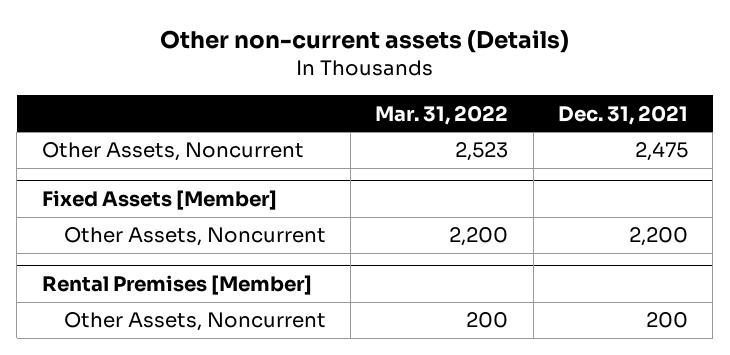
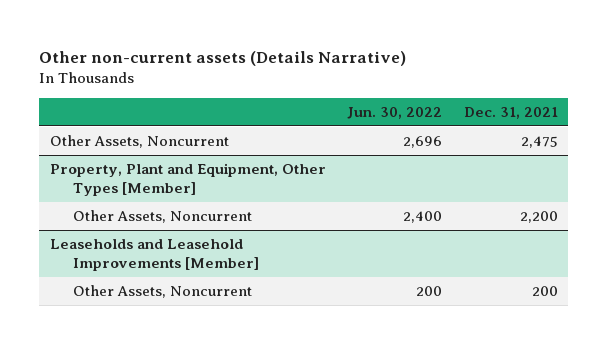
- Other non-current assets (Details)
+ Other non-current assets (Details Narrative)
- | Mar. 31, 2022 | Dec. 31, 2021
+ | Jun. 30, 2022 | Dec. 31, 2021
- Fixed Assets [Member]
+ Property, Plant and Equipment, Other Types [Member]
- Rental Premises [Member]
+ Leaseholds and Leasehold Improvements [Member]

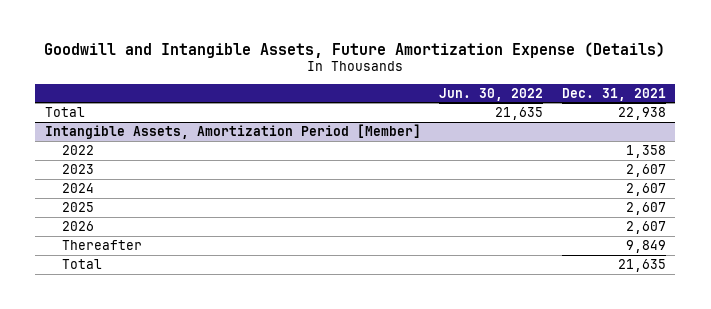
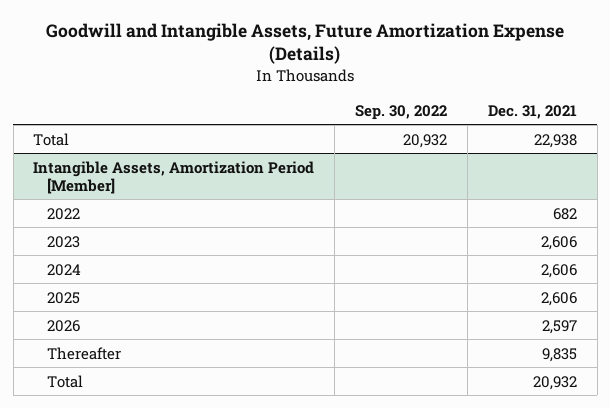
- | Jun. 30, 2022 | Dec. 31, 2021
+ | Sep. 30, 2022 | Dec. 31, 2021
@ Intangible Assets, Amortization Period [Member]
- 2022 | | 1,358
- 2023 | | 2,607
- 2024 | | 2,607
- 2025 | | 2,607
- 2026 | | 2,607
- Thereafter | | 9,849
- Total | | 21,635
+ 2022 | | 682
+ 2023 | | 2,606
+ 2024 | | 2,606
+ 2025 | | 2,606
+ 2026 | | 2,597
+ Thereafter | | 9,835
+ Total | | 20,932

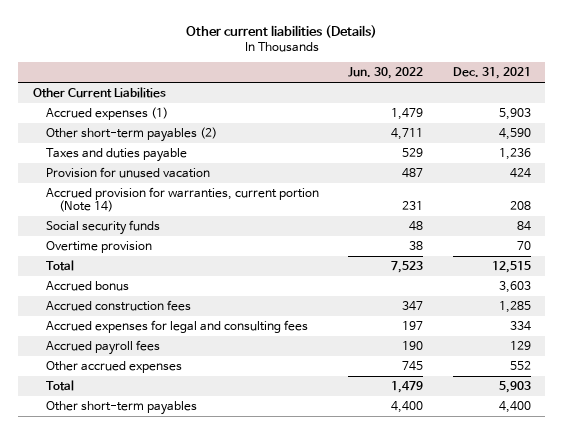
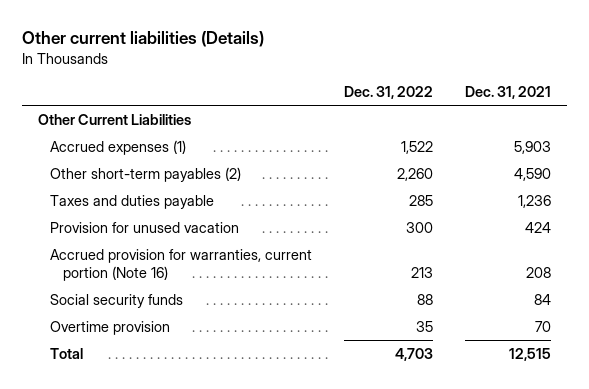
- | Jun. 30, 2022 | Dec. 31, 2021
+ | Dec. 31, 2022 | Dec. 31, 2021
- Accrued provision for warranties, current portion (Note 14) | 231 | 208
+ Accrued provision for warranties, current portion (Note 16) | 213 | 208
- Accrued bonus | | 3,603
- Accrued construction fees | 347 | 1,285
- Accrued expenses for legal and consulting fees | 197 | 334
- Accrued payroll fees | 190 | 129
- Other accrued expenses | 745 | 552
- Total | 1,479 | 5,903
- Other short-term payables | 4,400 | 4,400

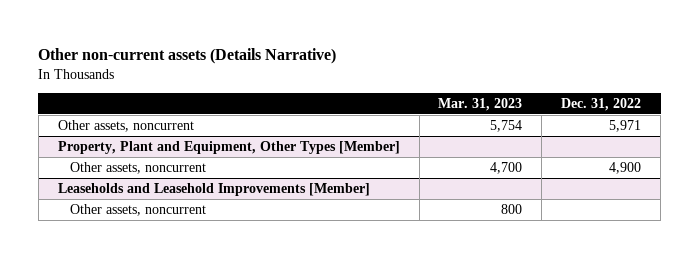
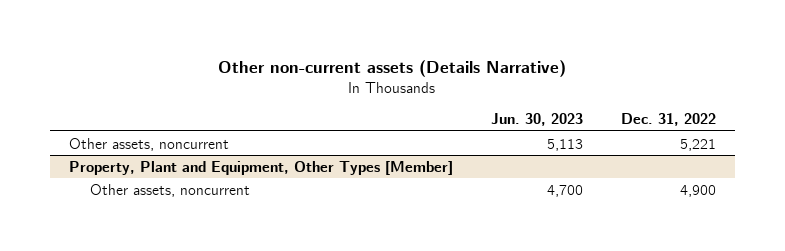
- | Mar. 31, 2023 | Dec. 31, 2022
+ | Jun. 30, 2023 | Dec. 31, 2022
- Other assets, noncurrent | 5,754 | 5,971
+ Other assets, noncurrent | 5,113 | 5,221
- Leaseholds and Leasehold Improvements [Member]
- Other assets, noncurrent | 800 |

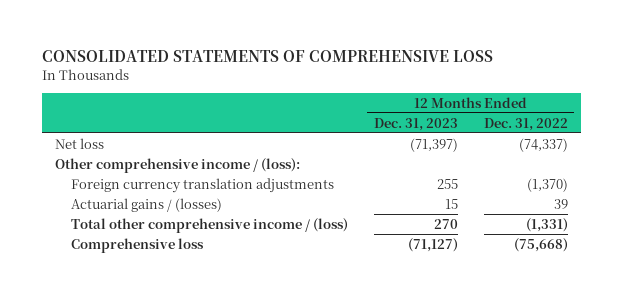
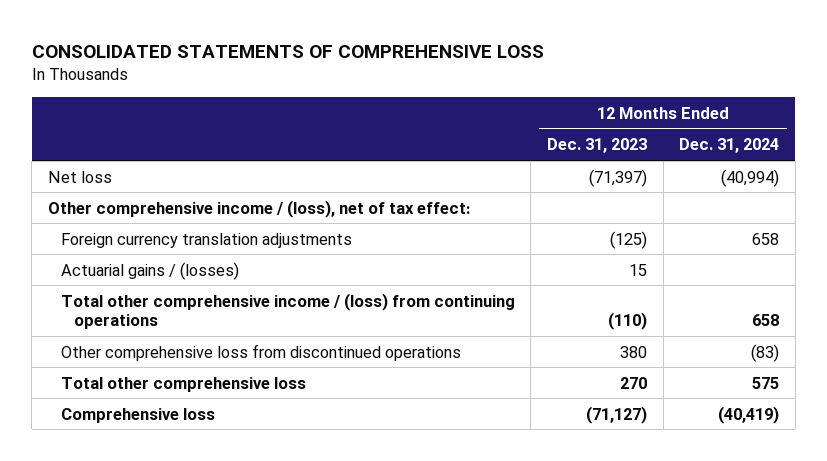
- | 12 Months Ended Dec. 31, 2023 | 12 Months Ended Dec. 31, 2022
+ | 12 Months Ended Dec. 31, 2023 | 12 Months Ended Dec. 31, 2024
- Other comprehensive income / (loss):
- Foreign currency translation adjustments | 255 | (1,370)
+ Other comprehensive income / (loss), net of tax effect:
+ Foreign currency translation adjustments | (125) | 658
- Total other comprehensive income / (loss) | 270 | (1,331)
+ Total other comprehensive income / (loss) from continuing operations | (110) | 658
+ Other comprehensive loss from discontinued operations | 380 | (83)
+ Total other comprehensive loss | 270 | 575

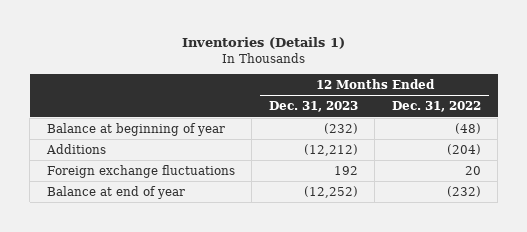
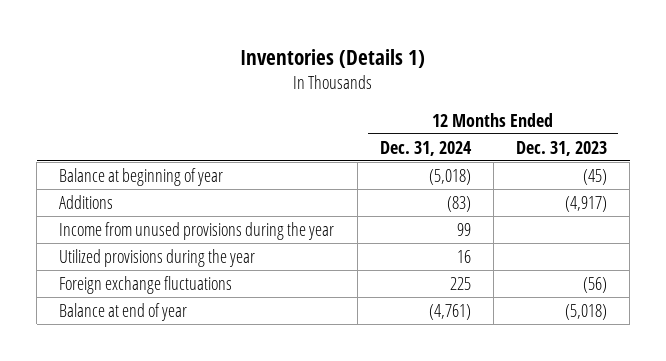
- | 12 Months Ended Dec. 31, 2023 | 12 Months Ended Dec. 31, 2022
+ | 12 Months Ended Dec. 31, 2024 | 12 Months Ended Dec. 31, 2023
- Balance at beginning of year | (232) | (48)
- Additions | (12,212) | (204)
- Foreign exchange fluctuations | 192 | 20
- Balance at end of year | (12,252) | (232)
+ Balance at beginning of year | (5,018) | (45)
+ Additions | (83) | (4,917)
+ Income from unused provisions during the year | 99 |
+ Utilized provisions during the year | 16 |
+ Foreign exchange fluctuations | 225 | (56)
+ Balance at end of year | (4,761) | (5,018)

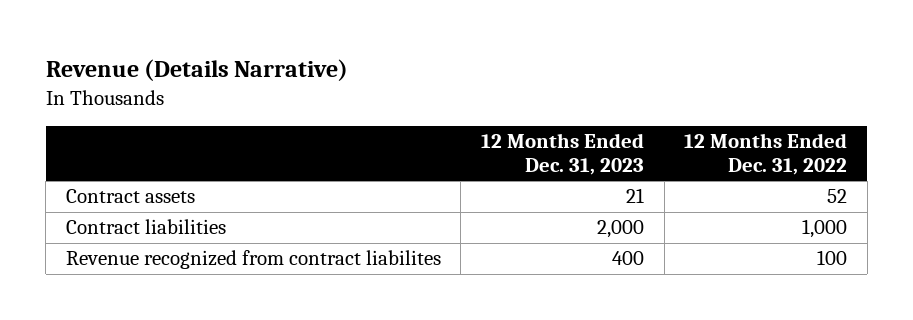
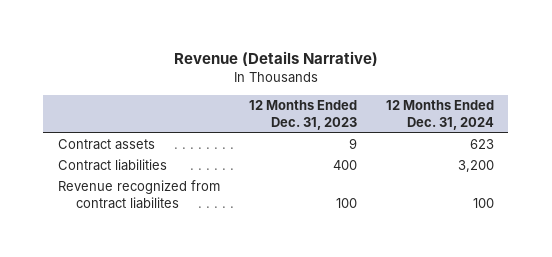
- | 12 Months Ended Dec. 31, 2023 | 12 Months Ended Dec. 31, 2022
+ | 12 Months Ended Dec. 31, 2023 | 12 Months Ended Dec. 31, 2024
- Contract assets | 21 | 52
- Contract liabilities | 2,000 | 1,000
- Revenue recognized from contract liabilites | 400 | 100
+ Contract assets | 9 | 623
+ Contract liabilities | 400 | 3,200
+ Revenue recognized from contract liabilites | 100 | 100

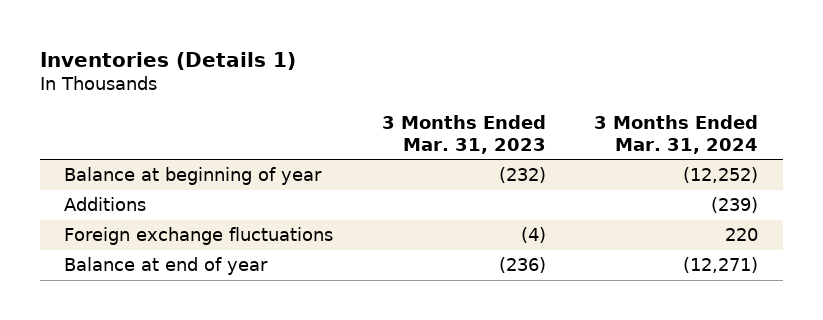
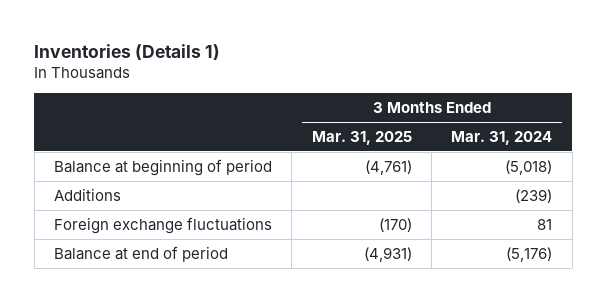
- | 3 Months Ended Mar. 31, 2023 | 3 Months Ended Mar. 31, 2024
+ | 3 Months Ended Mar. 31, 2025 | 3 Months Ended Mar. 31, 2024
- Balance at beginning of year | (232) | (12,252)
+ Balance at beginning of period | (4,761) | (5,018)
- Foreign exchange fluctuations | (4) | 220
- Balance at end of year | (236) | (12,271)
+ Foreign exchange fluctuations | (170) | 81
+ Balance at end of period | (4,931) | (5,176)

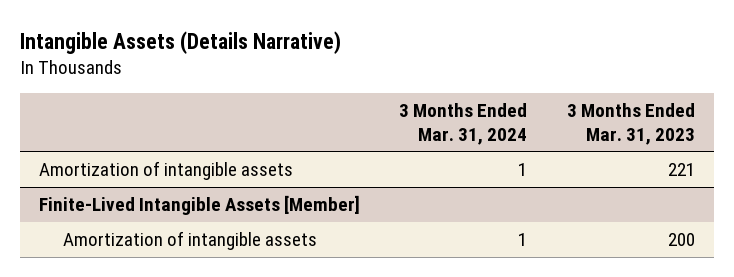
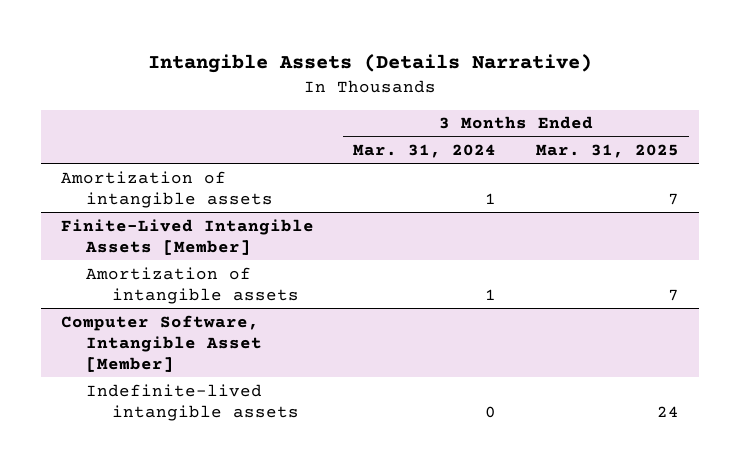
- | 3 Months Ended Mar. 31, 2024 | 3 Months Ended Mar. 31, 2023
+ | 3 Months Ended Mar. 31, 2024 | 3 Months Ended Mar. 31, 2025
+ Computer Software, Intangible Asset [Member]
+ Indefinite-lived intangible assets | 0 | 24

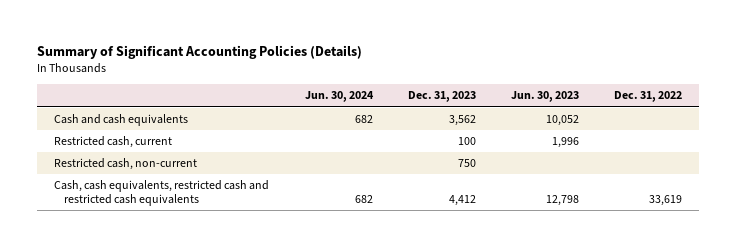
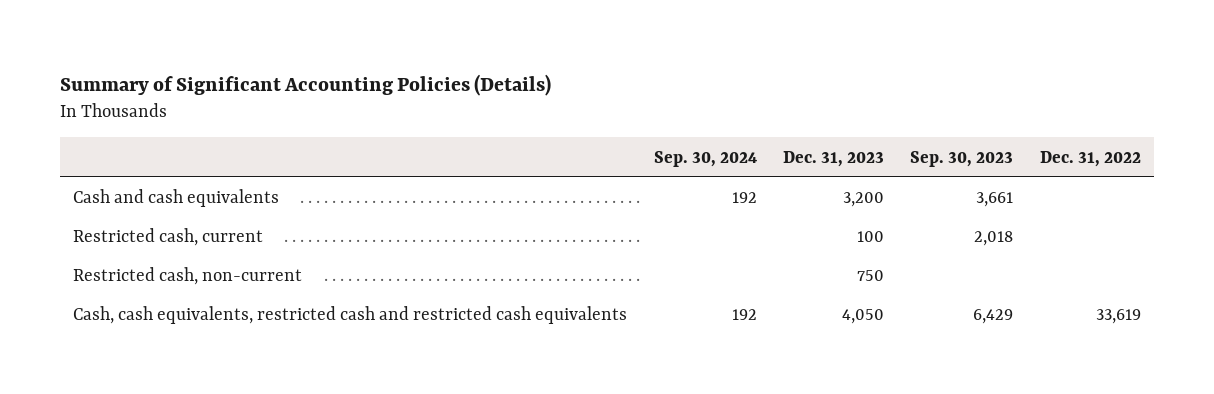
- | Jun. 30, 2024 | Dec. 31, 2023 | Jun. 30, 2023 | Dec. 31, 2022
+ | Sep. 30, 2024 | Dec. 31, 2023 | Sep. 30, 2023 | Dec. 31, 2022
- Cash and cash equivalents | 682 | 3,562 | 10,052 |
+ Cash and cash equivalents | 192 | 3,200 | 3,661 |
- Cash, cash equivalents, restricted cash and restricted cash equivalents | 682 | 4,412 | 12,798 | 33,619
+ Cash, cash equivalents, restricted cash and restricted cash equivalents | 192 | 4,050 | 6,429 | 33,619

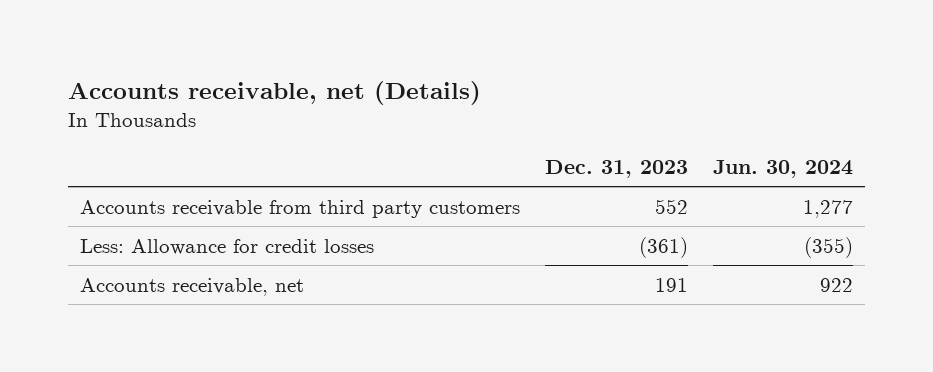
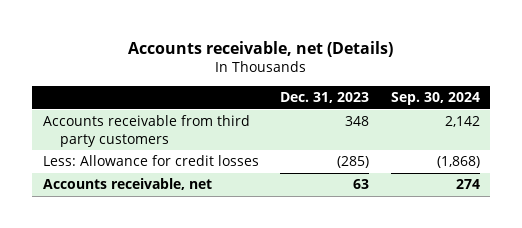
- | Dec. 31, 2023 | Jun. 30, 2024
+ | Dec. 31, 2023 | Sep. 30, 2024
- Accounts receivable from third party customers | 552 | 1,277
- Less: Allowance for credit losses | (361) | (355)
- Accounts receivable, net | 191 | 922
+ Accounts receivable from third party customers | 348 | 2,142
+ Less: Allowance for credit losses | (285) | (1,868)
+ Accounts receivable, net | 63 | 274

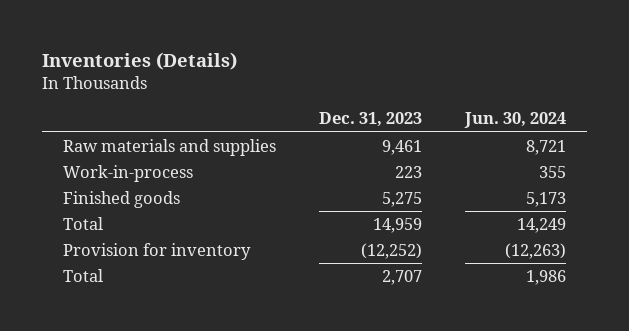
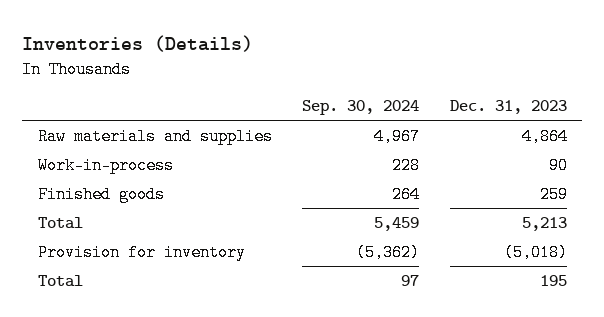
- | Dec. 31, 2023 | Jun. 30, 2024
+ | Sep. 30, 2024 | Dec. 31, 2023
- Raw materials and supplies | 9,461 | 8,721
- Work-in-process | 223 | 355
- Finished goods | 5,275 | 5,173
- Total | 14,959 | 14,249
- Provision for inventory | (12,252) | (12,263)
- Total | 2,707 | 1,986
+ Raw materials and supplies | 4,967 | 4,864
+ Work-in-process | 228 | 90
+ Finished goods | 264 | 259
+ Total | 5,459 | 5,213
+ Provision for inventory | (5,362) | (5,018)
+ Total | 97 | 195

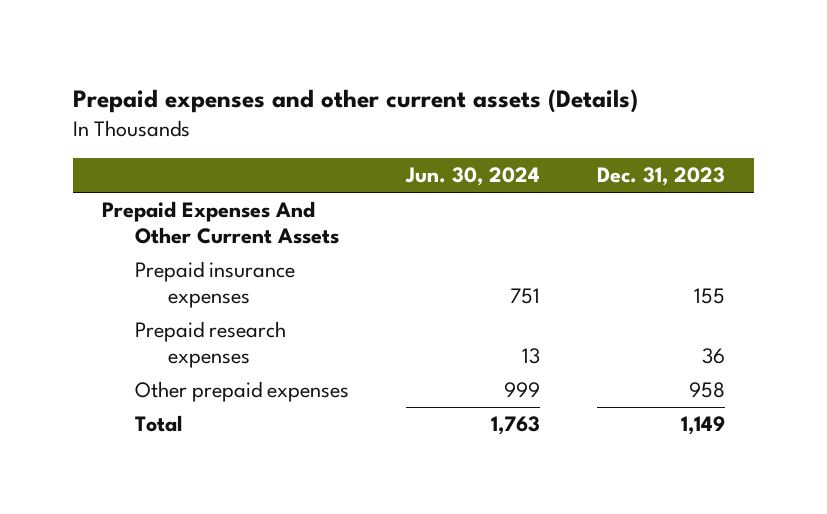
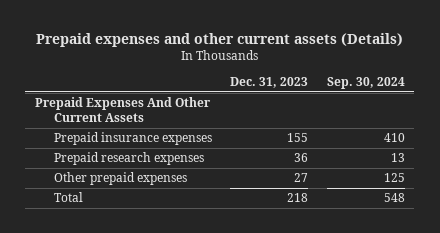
- | Jun. 30, 2024 | Dec. 31, 2023
+ | Dec. 31, 2023 | Sep. 30, 2024
- Other prepaid expenses | 999 | 958
- Total | 1,763 | 1,149
+ Other prepaid expenses | 27 | 125
+ Total | 218 | 548

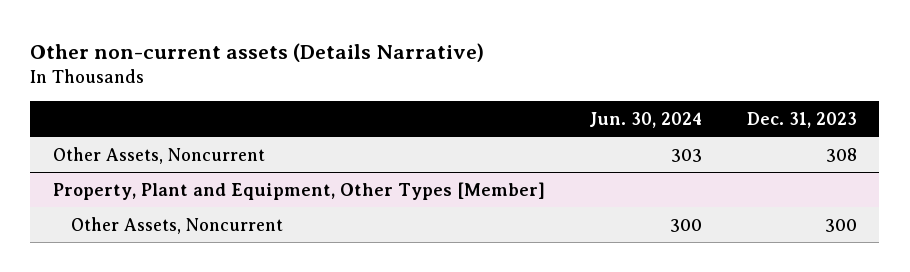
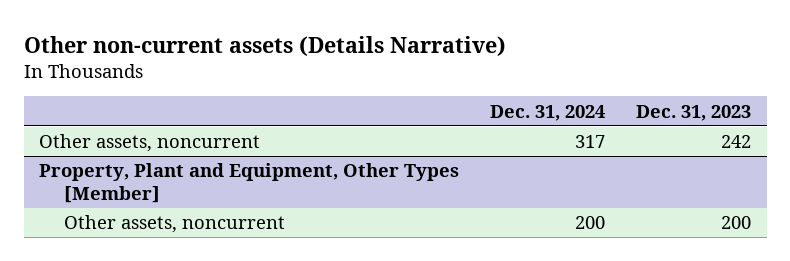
- | Jun. 30, 2024 | Dec. 31, 2023
+ | Dec. 31, 2024 | Dec. 31, 2023
- Other Assets, Noncurrent | 303 | 308
+ Other assets, noncurrent | 317 | 242
@ Property, Plant and Equipment, Other Types [Member]
- Other Assets, Noncurrent | 300 | 300
+ Other assets, noncurrent | 200 | 200

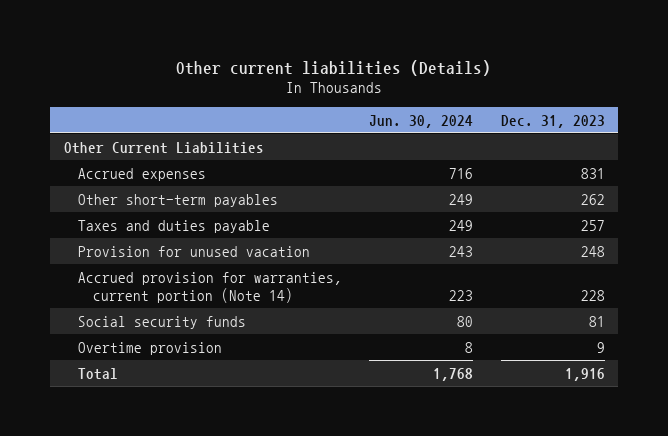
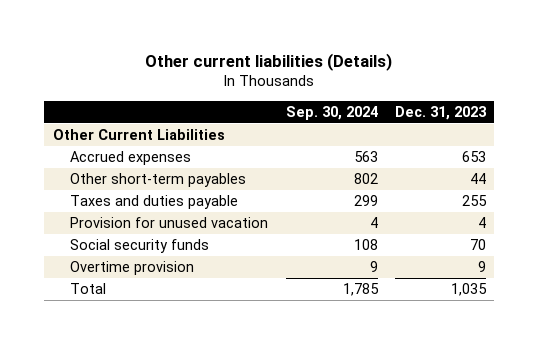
- | Jun. 30, 2024 | Dec. 31, 2023
+ | Sep. 30, 2024 | Dec. 31, 2023
- Accrued expenses | 716 | 831
- Other short-term payables | 249 | 262
- Taxes and duties payable | 249 | 257
- Provision for unused vacation | 243 | 248
- Accrued provision for warranties, current portion (Note 14) | 223 | 228
- Social security funds | 80 | 81
+ Accrued expenses | 563 | 653
+ Other short-term payables | 802 | 44
+ Taxes and duties payable | 299 | 255
+ Provision for unused vacation | 4 | 4
+ Social security funds | 108 | 70
- Total | 1,768 | 1,916
+ Total | 1,785 | 1,035

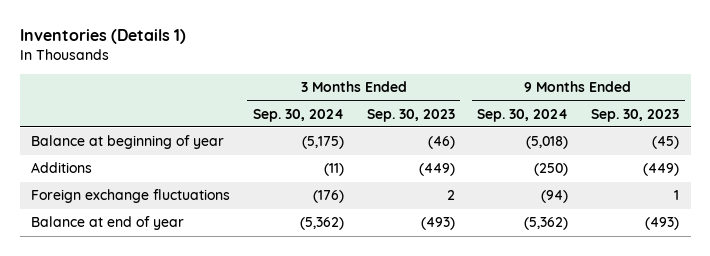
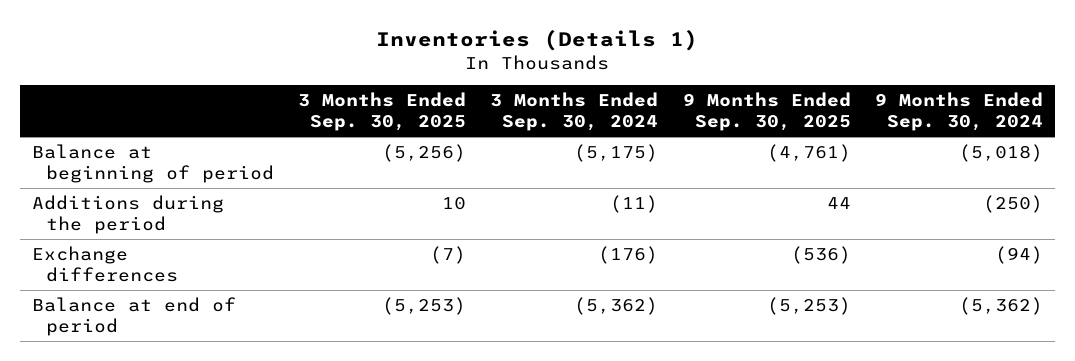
- | 3 Months Ended Sep. 30, 2024 | 3 Months Ended Sep. 30, 2023 | 9 Months Ended Sep. 30, 2024 | 9 Months Ended Sep. 30, 2023
+ | 3 Months Ended Sep. 30, 2025 | 3 Months Ended Sep. 30, 2024 | 9 Months Ended Sep. 30, 2025 | 9 Months Ended Sep. 30, 2024
- Balance at beginning of year | (5,175) | (46) | (5,018) | (45)
- Additions | (11) | (449) | (250) | (449)
- Foreign exchange fluctuations | (176) | 2 | (94) | 1
- Balance at end of year | (5,362) | (493) | (5,362) | (493)
+ Balance at beginning of period | (5,256) | (5,175) | (4,761) | (5,018)
+ Additions during the period | 10 | (11) | 44 | (250)
+ Exchange differences | (7) | (176) | (536) | (94)
+ Balance at end of period | (5,253) | (5,362) | (5,253) | (5,362)

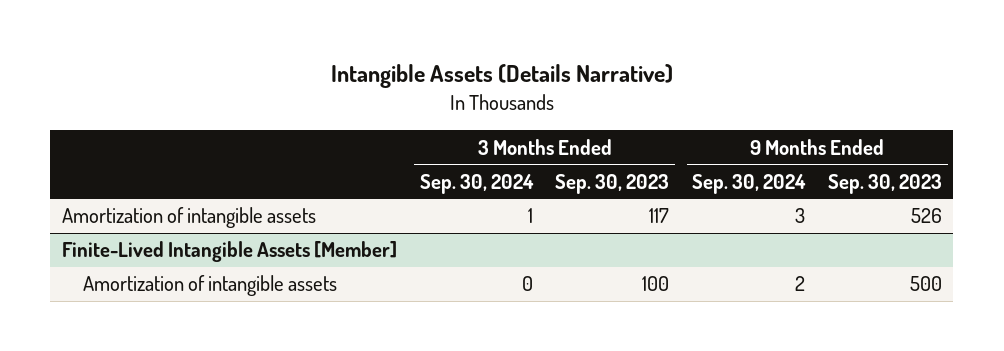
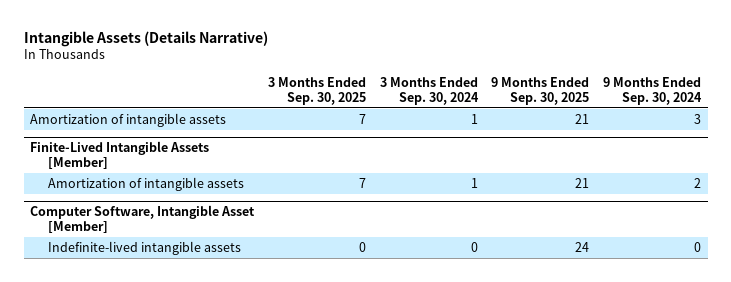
- | 3 Months Ended Sep. 30, 2024 | 3 Months Ended Sep. 30, 2023 | 9 Months Ended Sep. 30, 2024 | 9 Months Ended Sep. 30, 2023
+ | 3 Months Ended Sep. 30, 2025 | 3 Months Ended Sep. 30, 2024 | 9 Months Ended Sep. 30, 2025 | 9 Months Ended Sep. 30, 2024
@ Finite-Lived Intangible Assets [Member]
- Amortization of intangible assets | 0 | 100 | 2 | 500
+ Amortization of intangible assets | 7 | 1 | 21 | 2
+ Computer Software, Intangible Asset [Member]
+ Indefinite-lived intangible assets | 0 | 0 | 24 | 0

